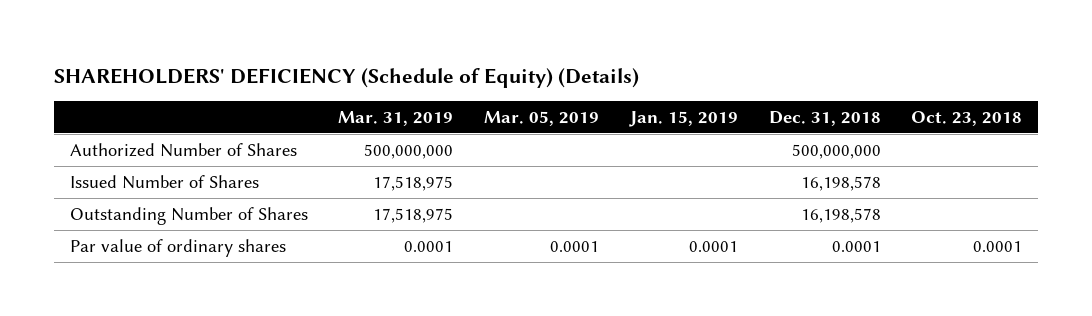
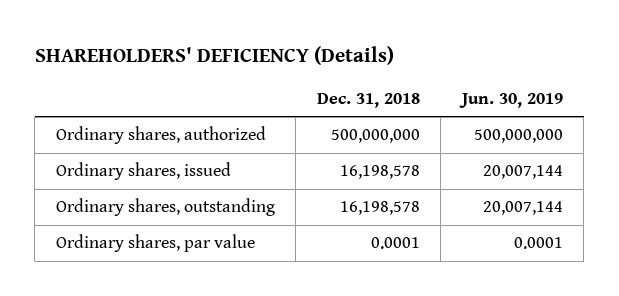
- SHAREHOLDERS' DEFICIENCY (Schedule of Equity) (Details)
+ SHAREHOLDERS' DEFICIENCY (Details)
- | Mar. 31, 2019 | Mar. 05, 2019 | Jan. 15, 2019 | Dec. 31, 2018 | Oct. 23, 2018
+ | Dec. 31, 2018 | Jun. 30, 2019
- Authorized Number of Shares | 500,000,000 | | | 500,000,000 |
- Issued Number of Shares | 17,518,975 | | | 16,198,578 |
- Outstanding Number of Shares | 17,518,975 | | | 16,198,578 |
- Par value of ordinary shares | 0.0001 | 0.0001 | 0.0001 | 0.0001 | 0.0001
+ Ordinary shares, authorized | 500,000,000 | 500,000,000
+ Ordinary shares, issued | 16,198,578 | 20,007,144
+ Ordinary shares, outstanding | 16,198,578 | 20,007,144
+ Ordinary shares, par value | 0.0001 | 0.0001

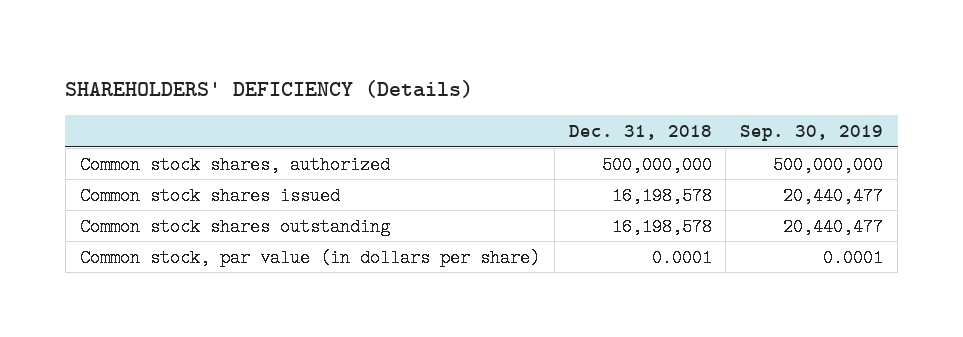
- | Dec. 31, 2018 | Jun. 30, 2019
+ | Dec. 31, 2018 | Sep. 30, 2019
- Ordinary shares, authorized | 500,000,000 | 500,000,000
- Ordinary shares, issued | 16,198,578 | 20,007,144
- Ordinary shares, outstanding | 16,198,578 | 20,007,144
- Ordinary shares, par value | 0.0001 | 0.0001
+ Common stock shares, authorized | 500,000,000 | 500,000,000
+ Common stock shares issued | 16,198,578 | 20,440,477
+ Common stock shares outstanding | 16,198,578 | 20,440,477
+ Common stock, par value (in dollars per share) | 0.0001 | 0.0001

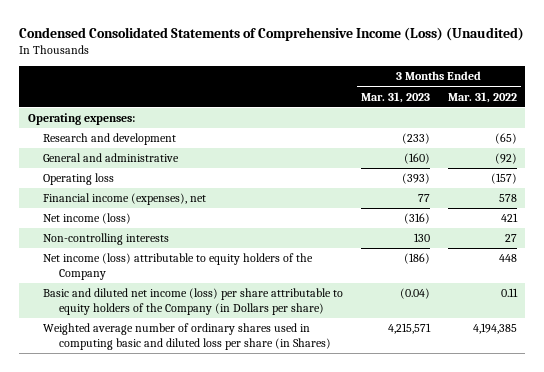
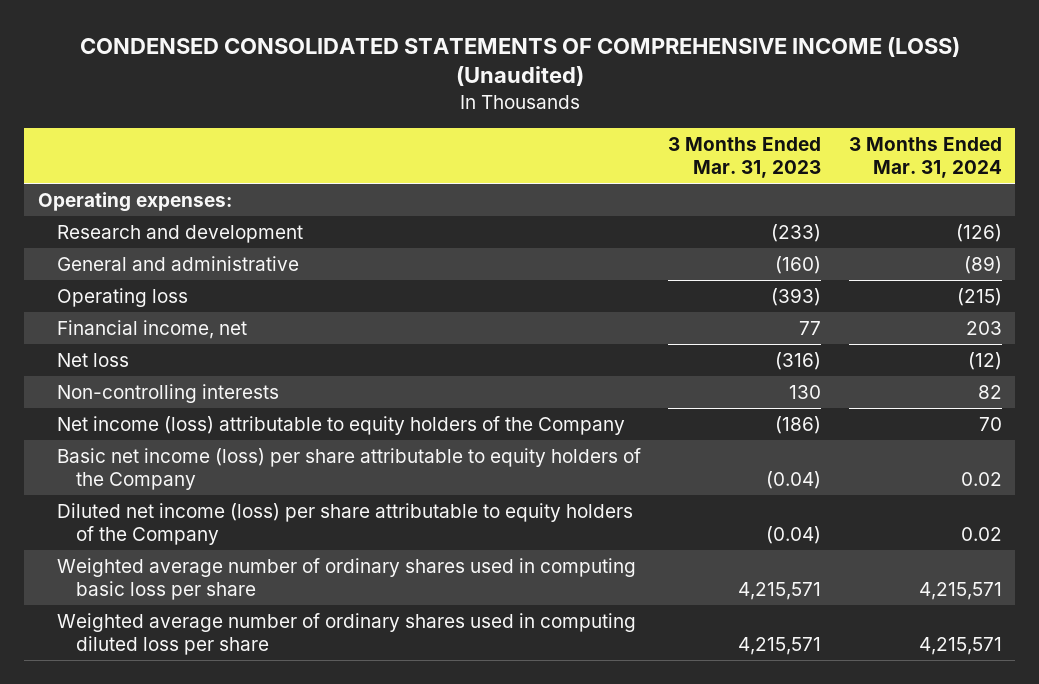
- Condensed Consolidated Statements of Comprehensive Income (Loss) (Unaudited)
+ CONDENSED CONSOLIDATED STATEMENTS OF COMPREHENSIVE INCOME (LOSS) (Unaudited)
- | 3 Months Ended Mar. 31, 2023 | 3 Months Ended Mar. 31, 2022
+ | 3 Months Ended Mar. 31, 2023 | 3 Months Ended Mar. 31, 2024
- Financial income (expenses), net | 77 | 578
- Net income (loss) | (316) | 421
+ Financial income, net | 77 | 203
+ Net loss | (316) | (12)
- Basic and diluted net income (loss) per share attributable to equity holders of the Company (in Dollars per share) | (0.04) | 0.11
- Weighted average number of ordinary shares used in computing basic and diluted loss per share (in Shares) | 4,215,571 | 4,194,385
+ Basic net income (loss) per share attributable to equity holders of the Company | (0.04) | 0.02
+ Diluted net income (loss) per share attributable to equity holders of the Company | (0.04) | 0.02
+ Weighted average number of ordinary shares used in computing basic loss per share | 4,215,571 | 4,215,571
+ Weighted average number of ordinary shares used in computing diluted loss per share | 4,215,571 | 4,215,571

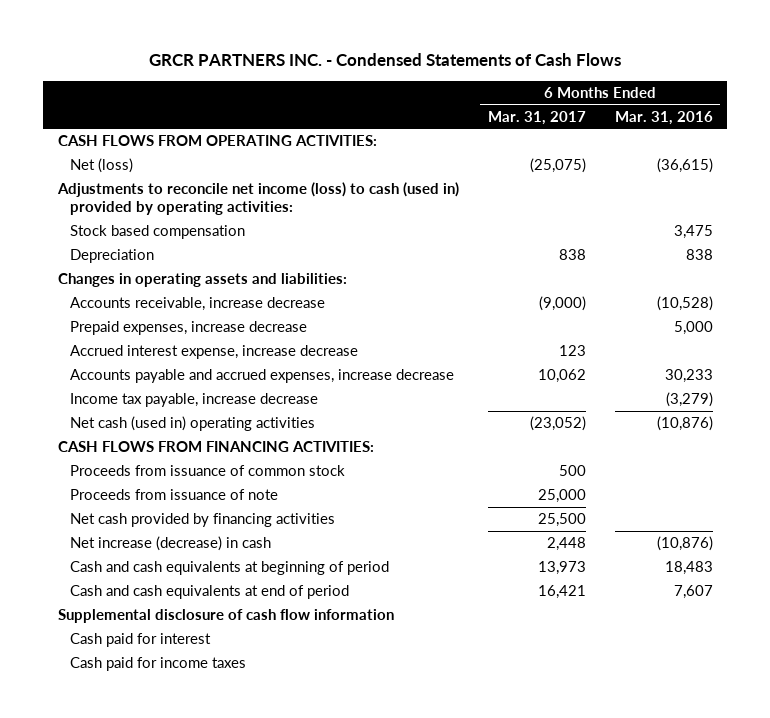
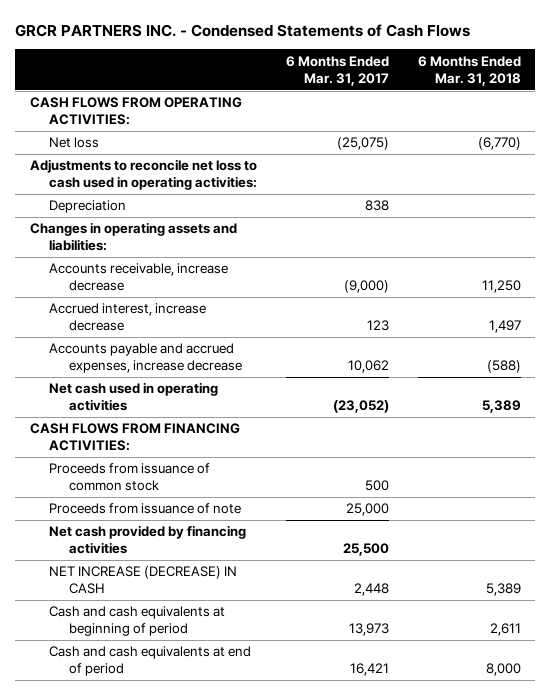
- | 6 Months Ended Mar. 31, 2017 | 6 Months Ended Mar. 31, 2016
+ | 6 Months Ended Mar. 31, 2017 | 6 Months Ended Mar. 31, 2018
- Net (loss) | (25,075) | (36,615)
- Adjustments to reconcile net income (loss) to cash (used in) provided by operating activities:
- Stock based compensation | | 3,475
+ Net loss | (25,075) | (6,770)
+ Adjustments to reconcile net loss to cash used in operating activities:
- Prepaid expenses, increase decrease | | 5,000
- Accrued interest expense, increase decrease | 123 |
+ Accrued interest, increase decrease | 123 | 1,497
- Income tax payable, increase decrease | | (3,279)
- Net cash (used in) operating activities | (23,052) | (10,876)
+ Net cash used in operating activities | (23,052) | 5,389
- Net increase (decrease) in cash | 2,448 | (10,876)
+ NET INCREASE (DECREASE) IN CASH | 2,448 | 5,389
- Supplemental disclosure of cash flow information
- Cash paid for interest
- Cash paid for income taxes

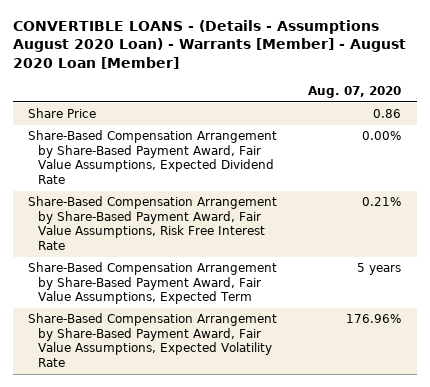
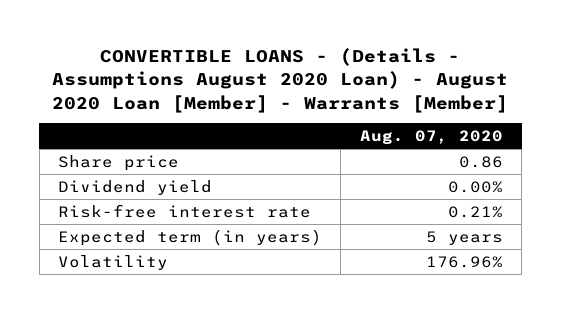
- CONVERTIBLE LOANS - (Details - Assumptions August 2020 Loan) - Warrants [Member] - August 2020 Loan [Member]
+ CONVERTIBLE LOANS - (Details - Assumptions August 2020 Loan) - August 2020 Loan [Member] - Warrants [Member]
- Share Price | 0.86
- Share-Based Compensation Arrangement by Share-Based Payment Award, Fair Value Assumptions, Expected Dividend Rate | 0.00%
- Share-Based Compensation Arrangement by Share-Based Payment Award, Fair Value Assumptions, Risk Free Interest Rate | 0.21%
- Share-Based Compensation Arrangement by Share-Based Payment Award, Fair Value Assumptions, Expected Term | 5 years
- Share-Based Compensation Arrangement by Share-Based Payment Award, Fair Value Assumptions, Expected Volatility Rate | 176.96%
+ Share price | 0.86
+ Dividend yield | 0.00%
+ Risk-free interest rate | 0.21%
+ Expected term (in years) | 5 years
+ Volatility | 176.96%

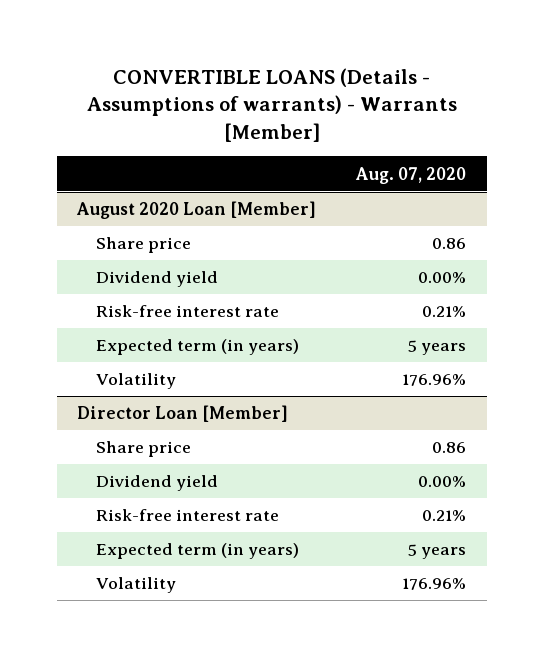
- CONVERTIBLE LOANS - (Details - Assumptions August 2020 Loan) - August 2020 Loan [Member] - Warrants [Member]
+ CONVERTIBLE LOANS (Details - Assumptions of warrants) - Warrants [Member]
+ August 2020 Loan [Member]
+ Director Loan [Member]
+ Share price | 0.86
+ Dividend yield | 0.00%
+ Risk-free interest rate | 0.21%
+ Expected term (in years) | 5 years
+ Volatility | 176.96%

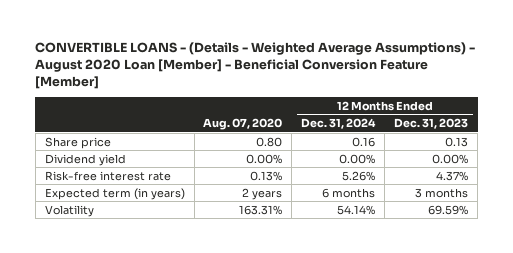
- CONVERTIBLE LOANS (Details - Assumptions of warrants) - Warrants [Member]
+ CONVERTIBLE LOANS - (Details - Weighted Average Assumptions) - August 2020 Loan [Member] - Beneficial Conversion Feature [Member]
- | Aug. 07, 2020
+ | Aug. 07, 2020 | 12 Months Ended Dec. 31, 2024 | 12 Months Ended Dec. 31, 2023
- August 2020 Loan [Member]
- Share price | 0.86
- Dividend yield | 0.00%
- Risk-free interest rate | 0.21%
- Expected term (in years) | 5 years
- Volatility | 176.96%
- Director Loan [Member]
- Share price | 0.86
+ Share price | 0.80 | 0.16 | 0.13
- Risk-free interest rate | 0.21%
- Expected term (in years) | 5 years
- Volatility | 176.96%
+ Risk-free interest rate | 0.13% | 5.26% | 4.37%
+ Expected term (in years) | 2 years | 6 months | 3 months
+ Volatility | 163.31% | 54.14% | 69.59%

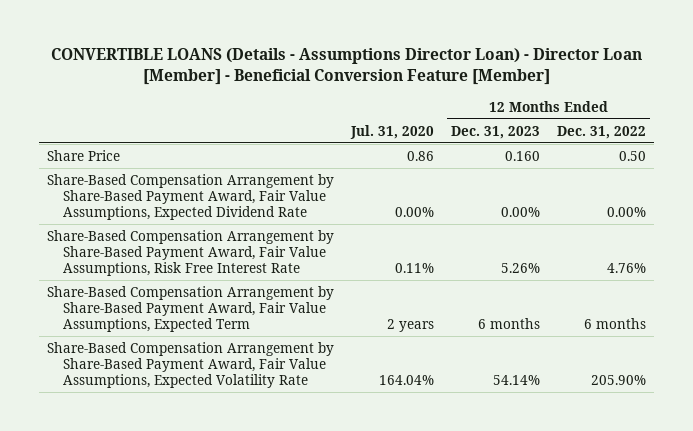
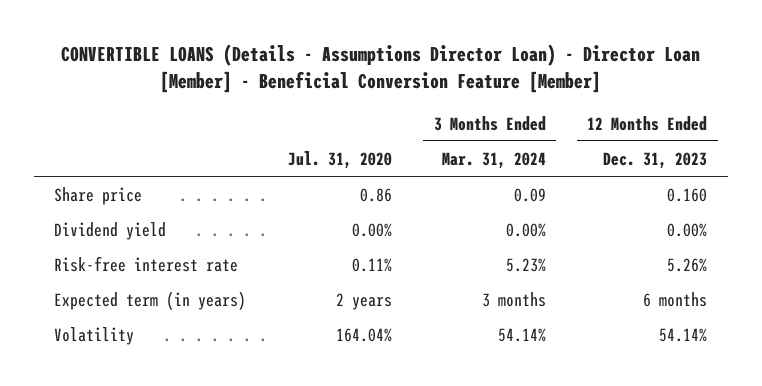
- | Jul. 31, 2020 | 12 Months Ended Dec. 31, 2023 | 12 Months Ended Dec. 31, 2022
+ | Jul. 31, 2020 | 3 Months Ended Mar. 31, 2024 | 12 Months Ended Dec. 31, 2023
- Share Price | 0.86 | 0.160 | 0.50
- Share-Based Compensation Arrangement by Share-Based Payment Award, Fair Value Assumptions, Expected Dividend Rate | 0.00% | 0.00% | 0.00%
- Share-Based Compensation Arrangement by Share-Based Payment Award, Fair Value Assumptions, Risk Free Interest Rate | 0.11% | 5.26% | 4.76%
- Share-Based Compensation Arrangement by Share-Based Payment Award, Fair Value Assumptions, Expected Term | 2 years | 6 months | 6 months
- Share-Based Compensation Arrangement by Share-Based Payment Award, Fair Value Assumptions, Expected Volatility Rate | 164.04% | 54.14% | 205.90%
+ Share price | 0.86 | 0.09 | 0.160
+ Dividend yield | 0.00% | 0.00% | 0.00%
+ Risk-free interest rate | 0.11% | 5.23% | 5.26%
+ Expected term (in years) | 2 years | 3 months | 6 months
+ Volatility | 164.04% | 54.14% | 54.14%

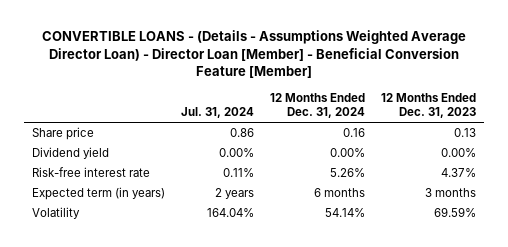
- CONVERTIBLE LOANS (Details - Assumptions Director Loan) - Director Loan [Member] - Beneficial Conversion Feature [Member]
+ CONVERTIBLE LOANS - (Details - Assumptions Weighted Average Director Loan) - Director Loan [Member] - Beneficial Conversion Feature [Member]
- | Jul. 31, 2020 | 3 Months Ended Mar. 31, 2024 | 12 Months Ended Dec. 31, 2023
+ | Jul. 31, 2024 | 12 Months Ended Dec. 31, 2024 | 12 Months Ended Dec. 31, 2023
- Share price | 0.86 | 0.09 | 0.160
+ Share price | 0.86 | 0.16 | 0.13
- Risk-free interest rate | 0.11% | 5.23% | 5.26%
- Expected term (in years) | 2 years | 3 months | 6 months
- Volatility | 164.04% | 54.14% | 54.14%
+ Risk-free interest rate | 0.11% | 5.26% | 4.37%
+ Expected term (in years) | 2 years | 6 months | 3 months
+ Volatility | 164.04% | 54.14% | 69.59%

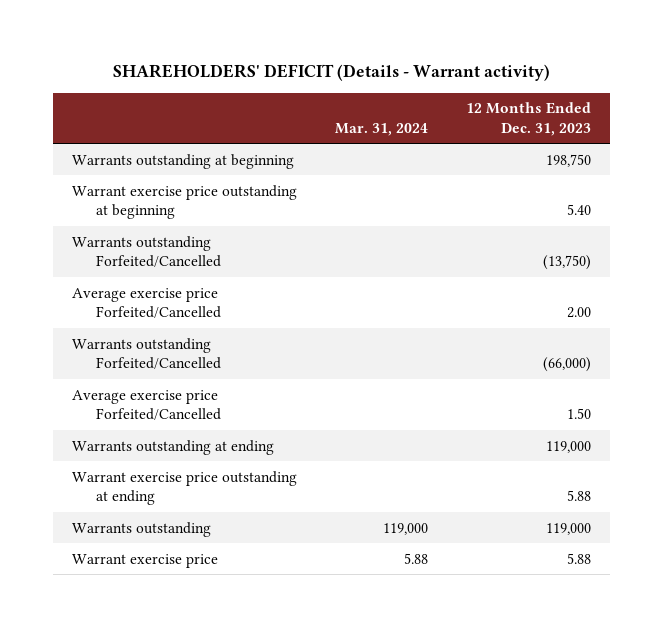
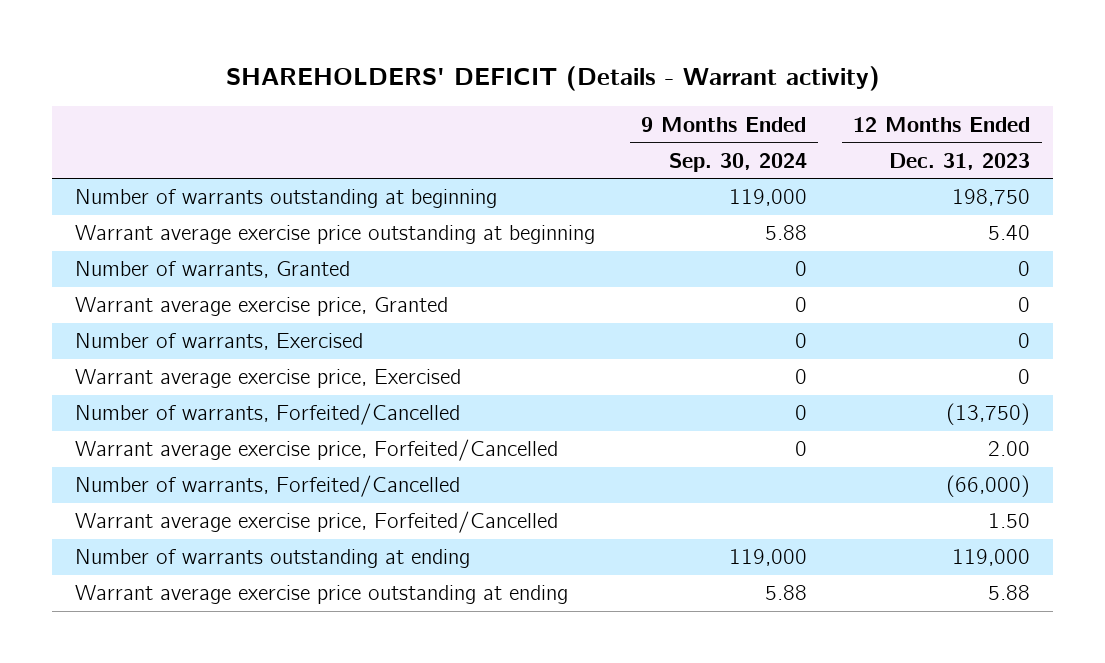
- | Mar. 31, 2024 | 12 Months Ended Dec. 31, 2023
+ | 9 Months Ended Sep. 30, 2024 | 12 Months Ended Dec. 31, 2023
- Warrants outstanding at beginning | | 198,750
- Warrant exercise price outstanding at beginning | | 5.40
- Warrants outstanding Forfeited/Cancelled | | (13,750)
- Average exercise price Forfeited/Cancelled | | 2.00
- Warrants outstanding Forfeited/Cancelled | | (66,000)
- Average exercise price Forfeited/Cancelled | | 1.50
- Warrants outstanding at ending | | 119,000
- Warrant exercise price outstanding at ending | | 5.88
- Warrants outstanding | 119,000 | 119,000
- Warrant exercise price | 5.88 | 5.88
+ Number of warrants outstanding at beginning | 119,000 | 198,750
+ Warrant average exercise price outstanding at beginning | 5.88 | 5.40
+ Number of warrants, Granted | 0 | 0
+ Warrant average exercise price, Granted | 0 | 0
+ Number of warrants, Exercised | 0 | 0
+ Warrant average exercise price, Exercised | 0 | 0
+ Number of warrants, Forfeited/Cancelled | 0 | (13,750)
+ Warrant average exercise price, Forfeited/Cancelled | 0 | 2.00
+ Number of warrants, Forfeited/Cancelled | | (66,000)
+ Warrant average exercise price, Forfeited/Cancelled | | 1.50
+ Number of warrants outstanding at ending | 119,000 | 119,000
+ Warrant average exercise price outstanding at ending | 5.88 | 5.88

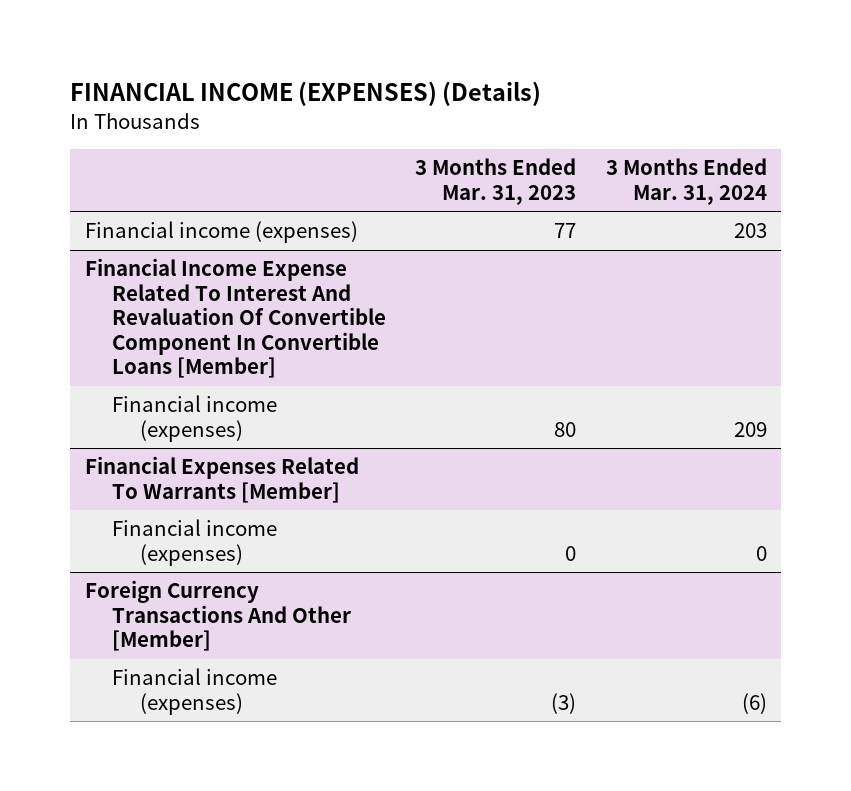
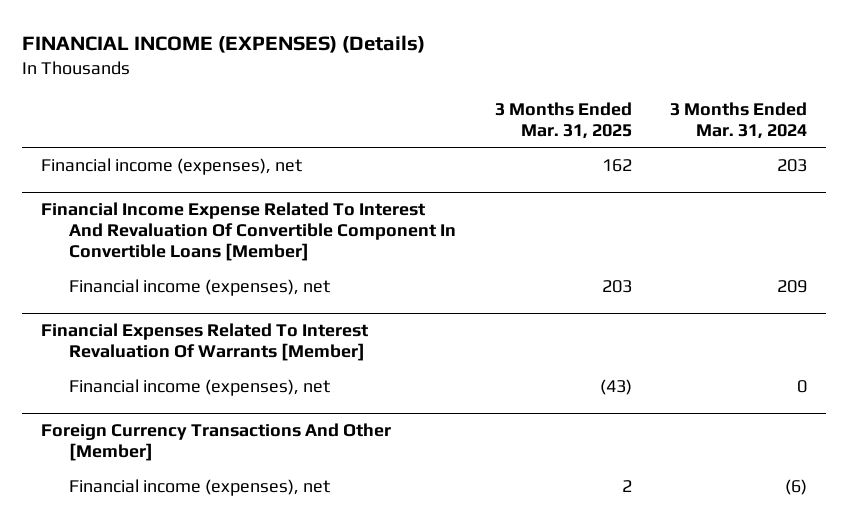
- | 3 Months Ended Mar. 31, 2023 | 3 Months Ended Mar. 31, 2024
+ | 3 Months Ended Mar. 31, 2025 | 3 Months Ended Mar. 31, 2024
- Financial income (expenses) | 77 | 203
+ Financial income (expenses), net | 162 | 203
@ Financial Income Expense Related To Interest And Revaluation Of Convertible Component In Convertible Loans [Member]
- Financial income (expenses) | 80 | 209
- Financial Expenses Related To Warrants [Member]
- Financial income (expenses) | 0 | 0
@ Financial Income Expense Related To Interest And Revaluation Of Convertible Component In Convertible Loans [Member]
+ Financial income (expenses), net | 203 | 209
+ Financial Expenses Related To Interest Revaluation Of Warrants [Member]
+ Financial income (expenses), net | (43) | 0
@ Foreign Currency Transactions And Other [Member]
- Financial income (expenses) | (3) | (6)
+ Financial income (expenses), net | 2 | (6)

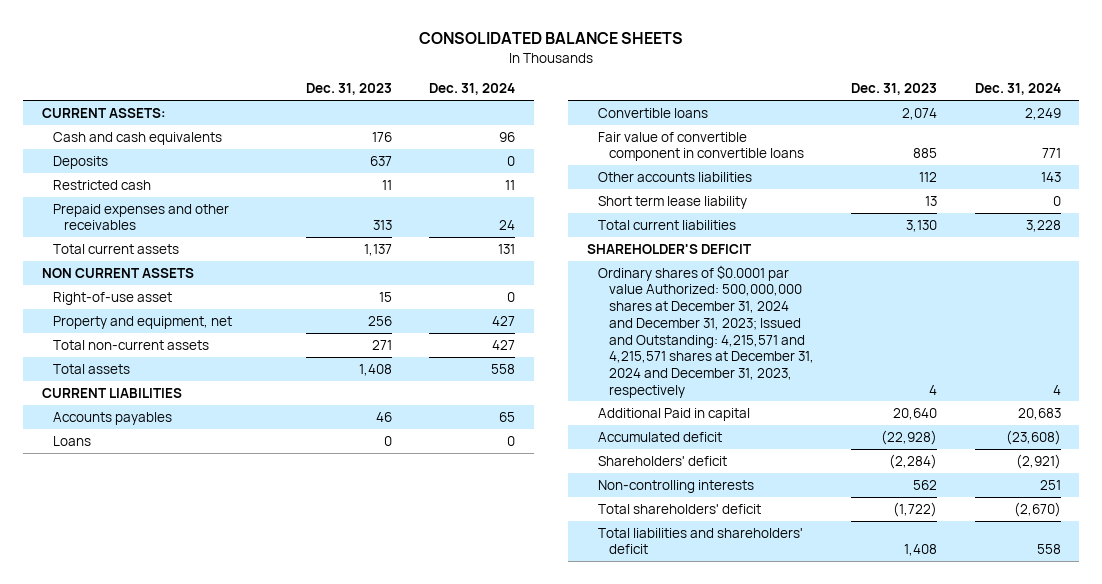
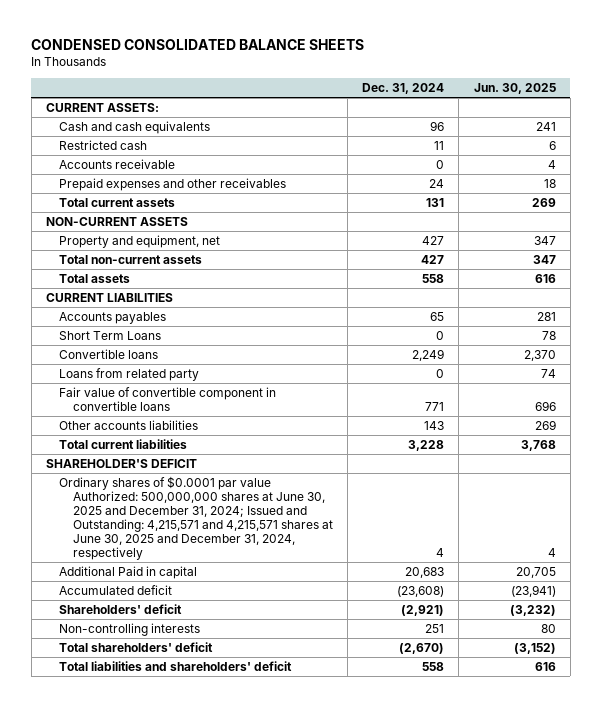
- CONSOLIDATED BALANCE SHEETS
+ CONDENSED CONSOLIDATED BALANCE SHEETS
- | Dec. 31, 2023 | Dec. 31, 2024
+ | Dec. 31, 2024 | Jun. 30, 2025
- Deposits | 637 | 0
+ Accounts receivable | 0 | 4
- NON CURRENT ASSETS
- Right-of-use asset | 15 | 0
+ NON-CURRENT ASSETS
- Loans | 0 | 0
+ Short Term Loans | 0 | 78
+ Loans from related party | 0 | 74
- Short term lease liability | 13 | 0
- Ordinary shares of $0.0001 par value Authorized: 500,000,000 shares at December 31, 2024 and December 31, 2023; Issued and Outstanding: 4,215,571 and 4,215,571 shares at December 31, 2024 and December 31, 2023, respectively | 4 | 4
+ Ordinary shares of $0.0001 par value Authorized: 500,000,000 shares at June 30, 2025 and December 31, 2024; Issued and Outstanding: 4,215,571 and 4,215,571 shares at June 30, 2025 and December 31, 2024, respectively | 4 | 4

